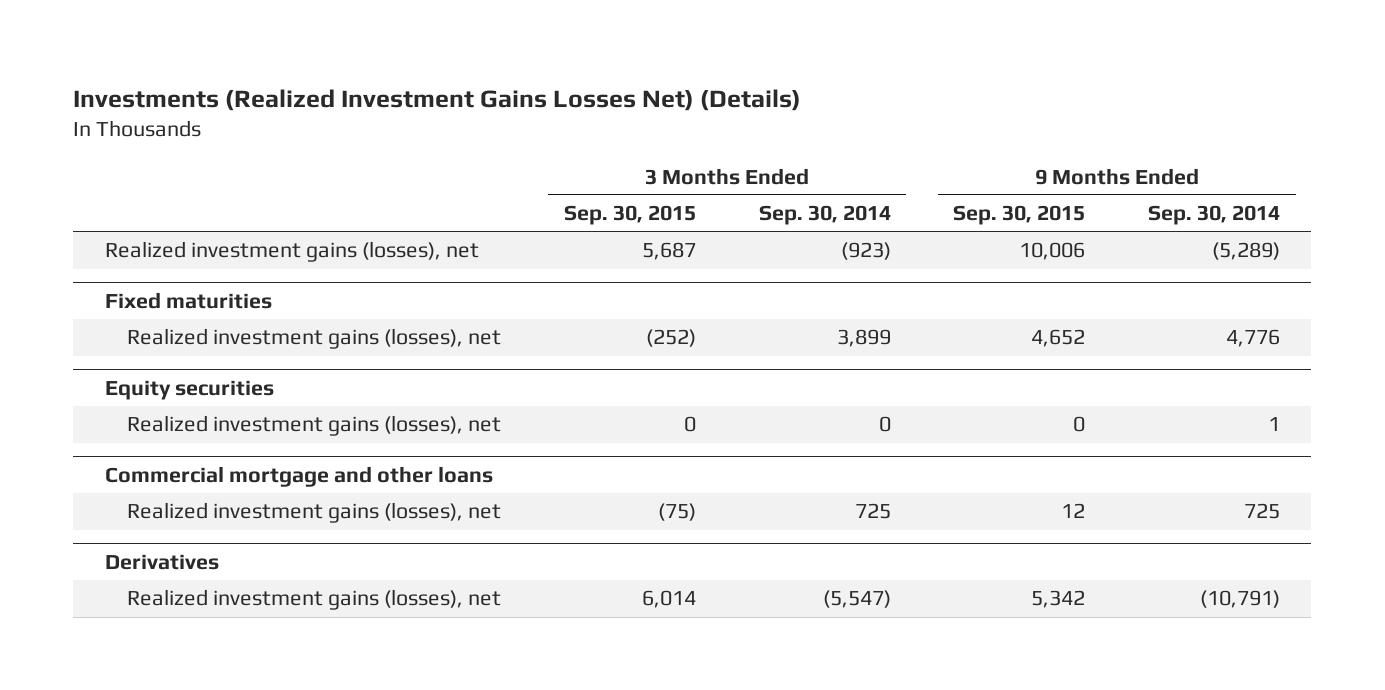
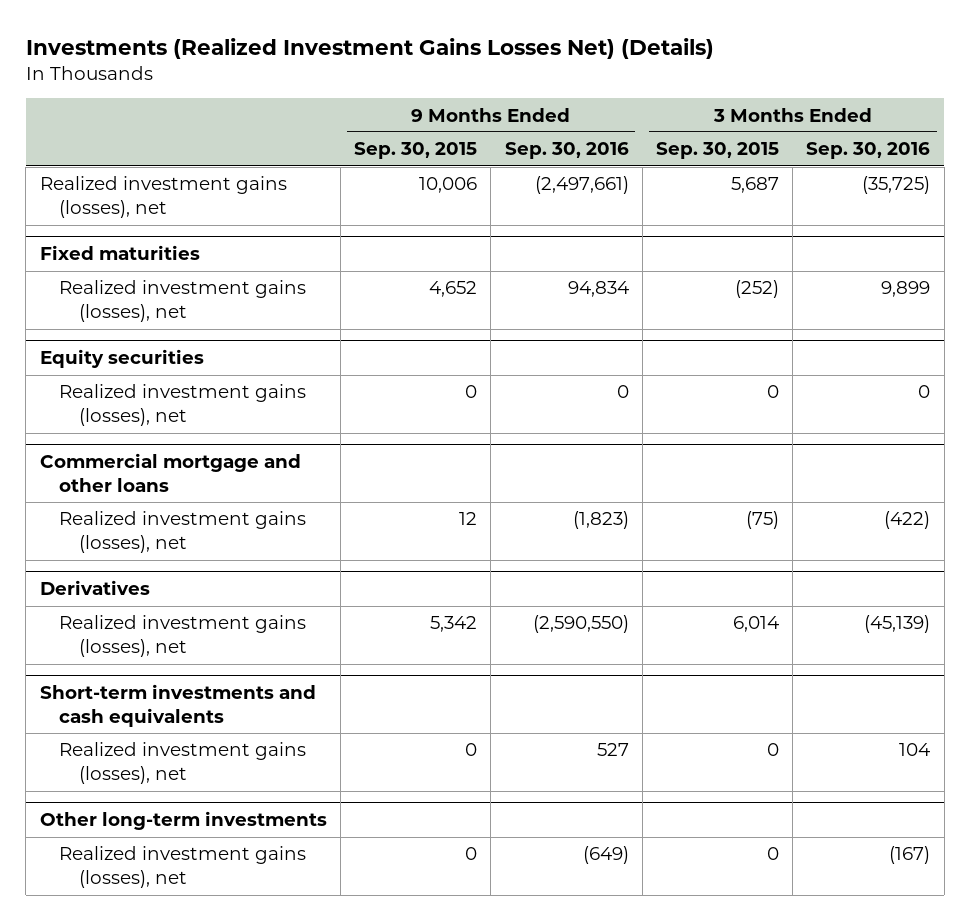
- | 3 Months Ended Sep. 30, 2015 | 3 Months Ended Sep. 30, 2014 | 9 Months Ended Sep. 30, 2015 | 9 Months Ended Sep. 30, 2014
+ | 9 Months Ended Sep. 30, 2015 | 9 Months Ended Sep. 30, 2016 | 3 Months Ended Sep. 30, 2015 | 3 Months Ended Sep. 30, 2016
+ Short-term investments and cash equivalents
+ Realized investment gains (losses), net | 0 | 527 | 0 | 104
+ Other long-term investments
+ Realized investment gains (losses), net | 0 | (649) | 0 | (167)

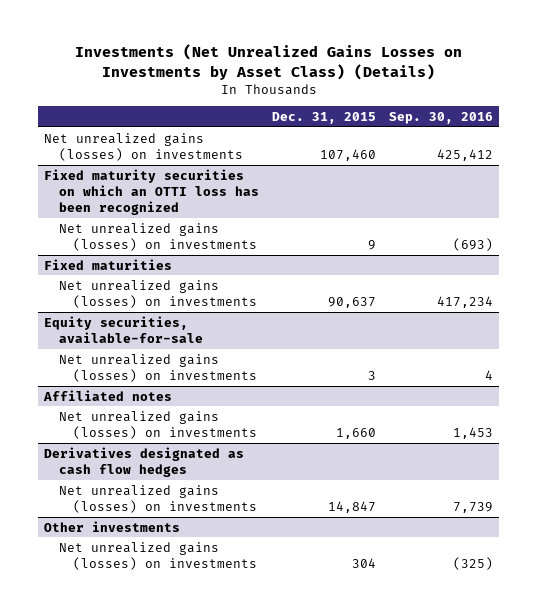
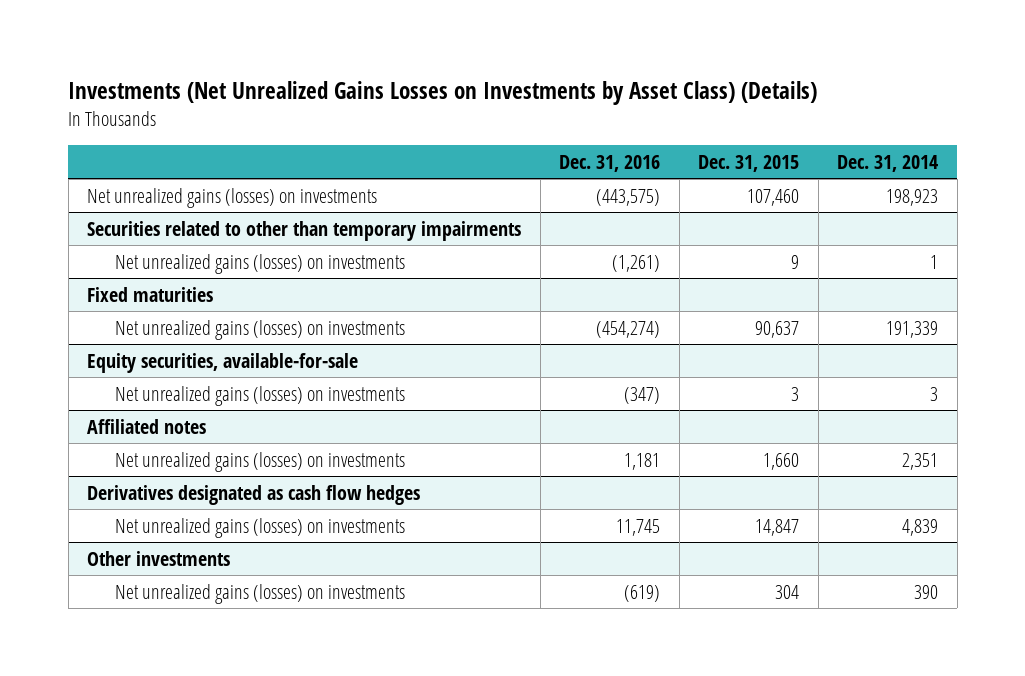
- | Dec. 31, 2015 | Sep. 30, 2016
+ | Dec. 31, 2016 | Dec. 31, 2015 | Dec. 31, 2014
- Fixed maturity securities on which an OTTI loss has been recognized
+ Securities related to other than temporary impairments

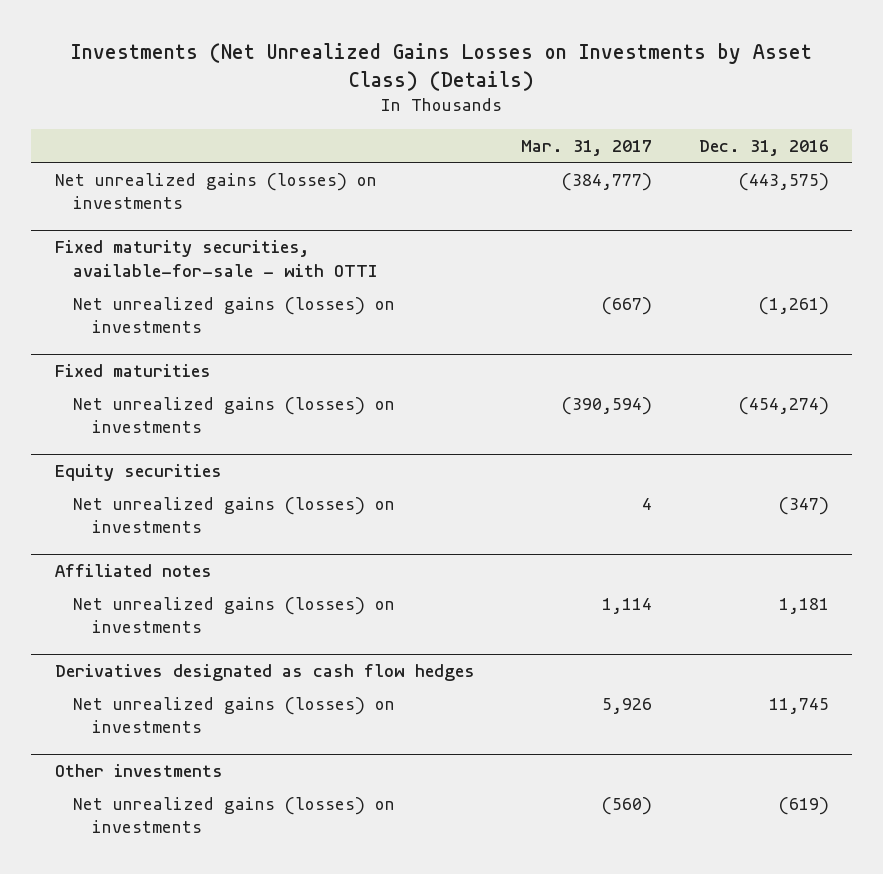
- | Dec. 31, 2016 | Dec. 31, 2015 | Dec. 31, 2014
+ | Mar. 31, 2017 | Dec. 31, 2016
- Securities related to other than temporary impairments
+ Fixed maturity securities, available-for-sale - with OTTI
- Equity securities, available-for-sale
+ Equity securities

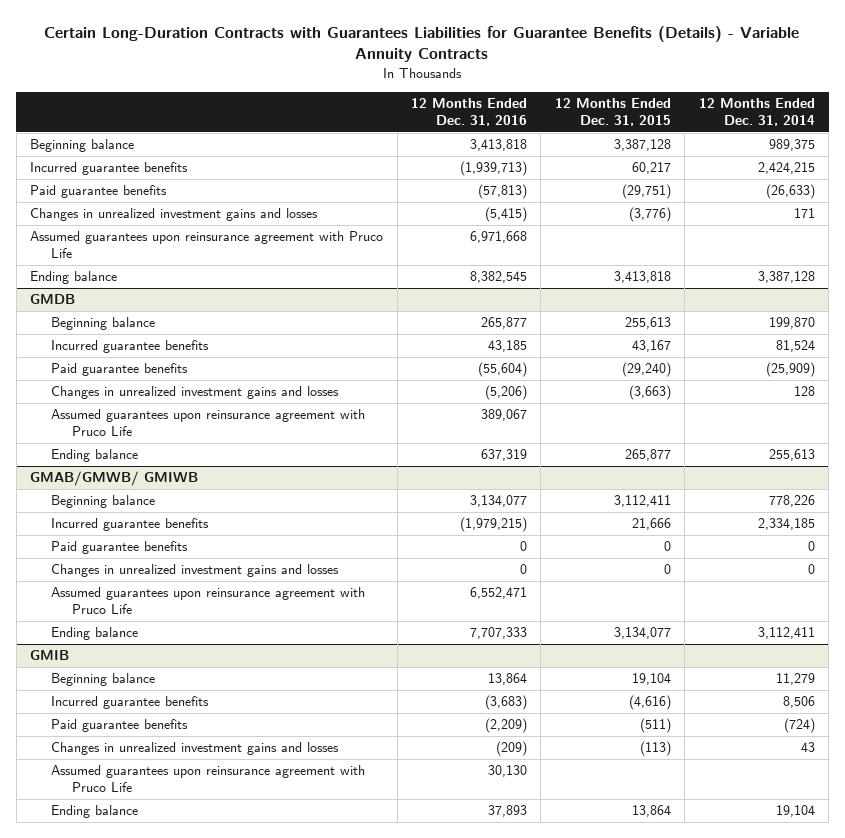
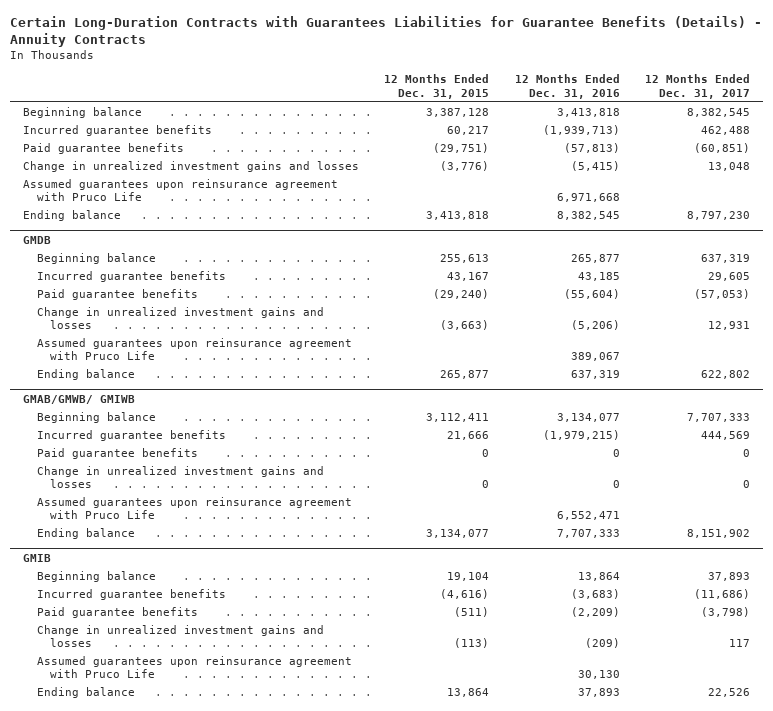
- Certain Long-Duration Contracts with Guarantees Liabilities for Guarantee Benefits (Details) - Variable Annuity Contracts
+ Certain Long-Duration Contracts with Guarantees Liabilities for Guarantee Benefits (Details) - Annuity Contracts
- | 12 Months Ended Dec. 31, 2016 | 12 Months Ended Dec. 31, 2015 | 12 Months Ended Dec. 31, 2014
+ | 12 Months Ended Dec. 31, 2015 | 12 Months Ended Dec. 31, 2016 | 12 Months Ended Dec. 31, 2017
- Changes in unrealized investment gains and losses | (5,415) | (3,776) | 171
+ Change in unrealized investment gains and losses | (3,776) | (5,415) | 13,048
@ GMDB
- Changes in unrealized investment gains and losses | (5,206) | (3,663) | 128
+ Change in unrealized investment gains and losses | (3,663) | (5,206) | 12,931
@ GMAB/GMWB/ GMIWB
- Changes in unrealized investment gains and losses | 0 | 0 | 0
+ Change in unrealized investment gains and losses | 0 | 0 | 0
@ GMIB
- Changes in unrealized investment gains and losses | (209) | (113) | 43
+ Change in unrealized investment gains and losses | (113) | (209) | 117

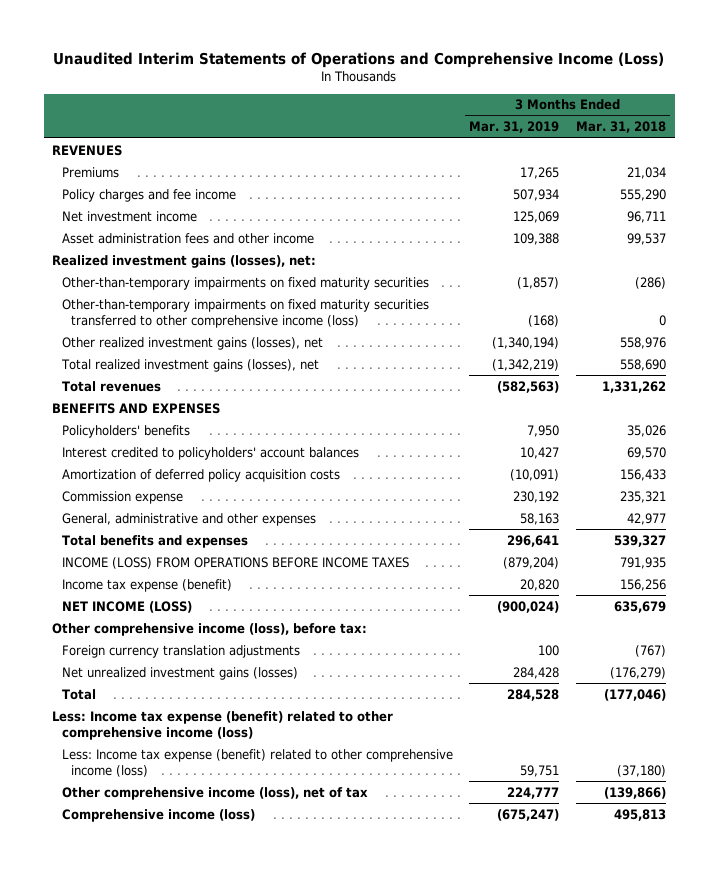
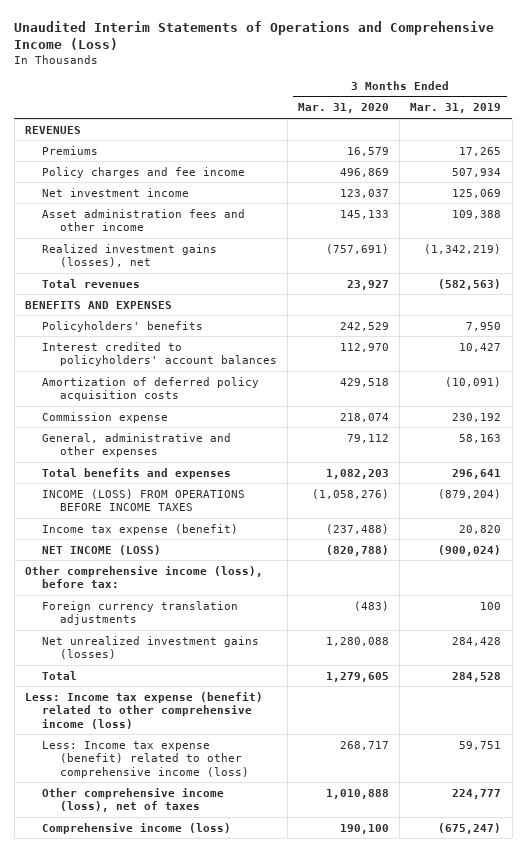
- | 3 Months Ended Mar. 31, 2019 | 3 Months Ended Mar. 31, 2018
+ | 3 Months Ended Mar. 31, 2020 | 3 Months Ended Mar. 31, 2019
- Realized investment gains (losses), net:
- Other-than-temporary impairments on fixed maturity securities | (1,857) | (286)
- Other-than-temporary impairments on fixed maturity securities transferred to other comprehensive income (loss) | (168) | 0
- Other realized investment gains (losses), net | (1,340,194) | 558,976
- Total realized investment gains (losses), net | (1,342,219) | 558,690
+ Realized investment gains (losses), net | (757,691) | (1,342,219)
- Other comprehensive income (loss), net of tax | 224,777 | (139,866)
+ Other comprehensive income (loss), net of taxes | 1,010,888 | 224,777

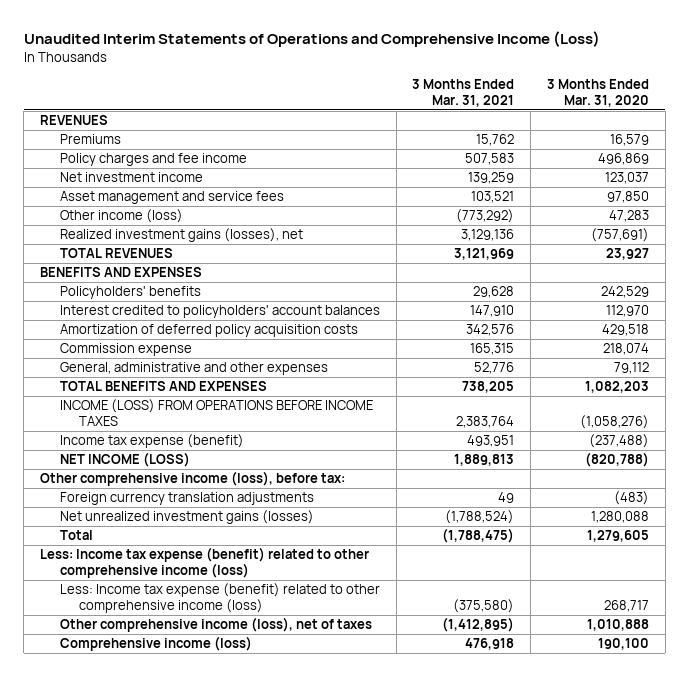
- | 3 Months Ended Mar. 31, 2020 | 3 Months Ended Mar. 31, 2019
+ | 3 Months Ended Mar. 31, 2021 | 3 Months Ended Mar. 31, 2020
- Asset administration fees and other income | 145,133 | 109,388
+ Asset management and service fees | 103,521 | 97,850
+ Other income (loss) | (773,292) | 47,283
- Total revenues | 23,927 | (582,563)
+ TOTAL REVENUES | 3,121,969 | 23,927
- Total benefits and expenses | 1,082,203 | 296,641
+ TOTAL BENEFITS AND EXPENSES | 738,205 | 1,082,203

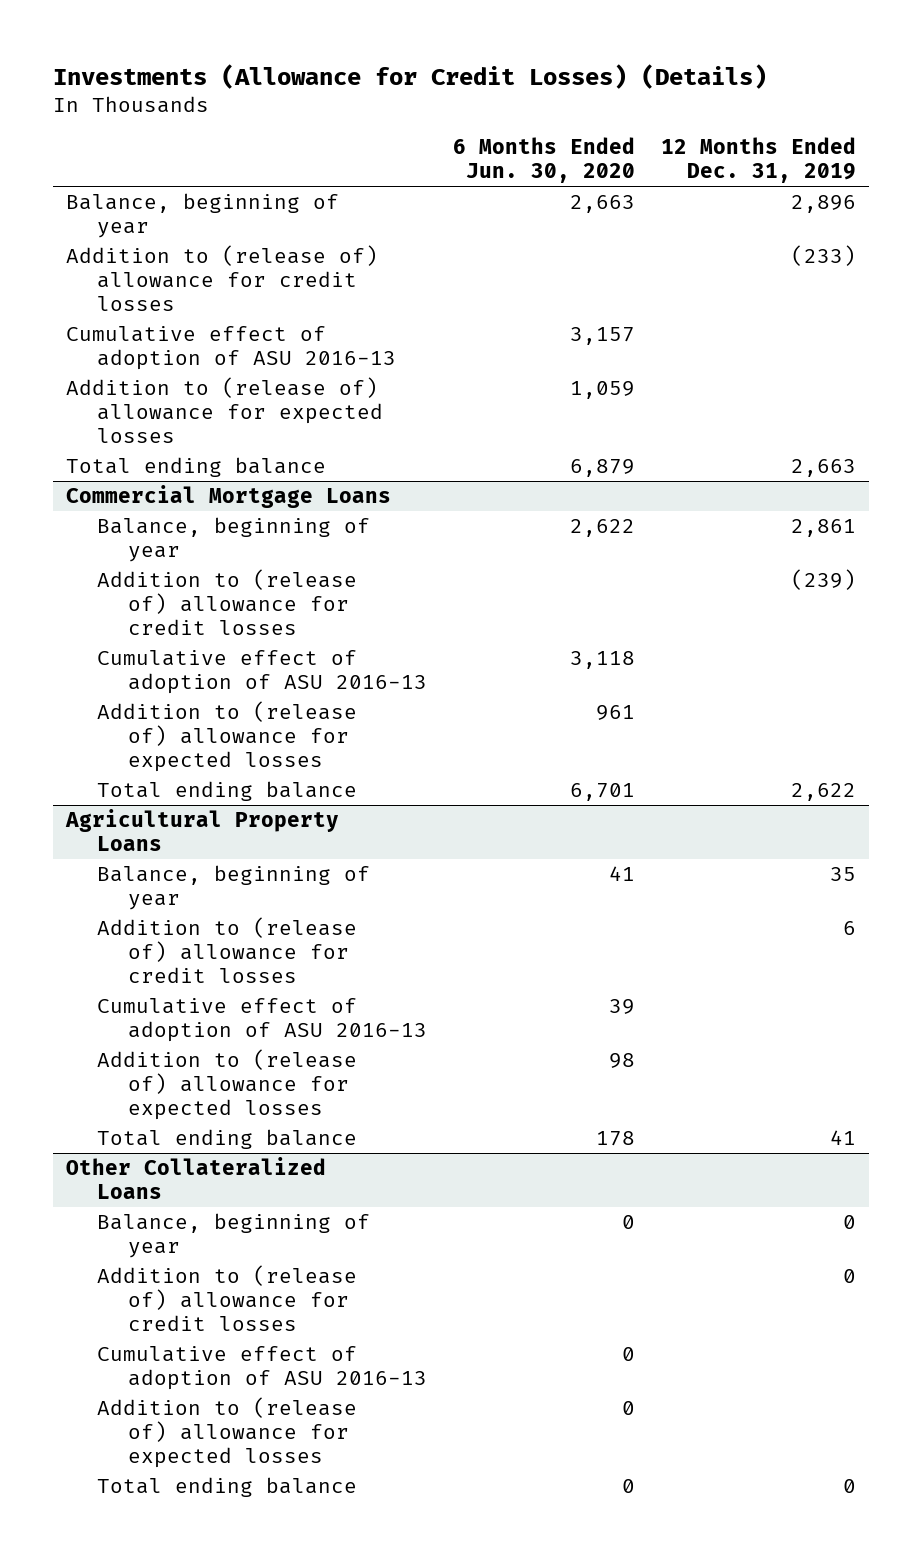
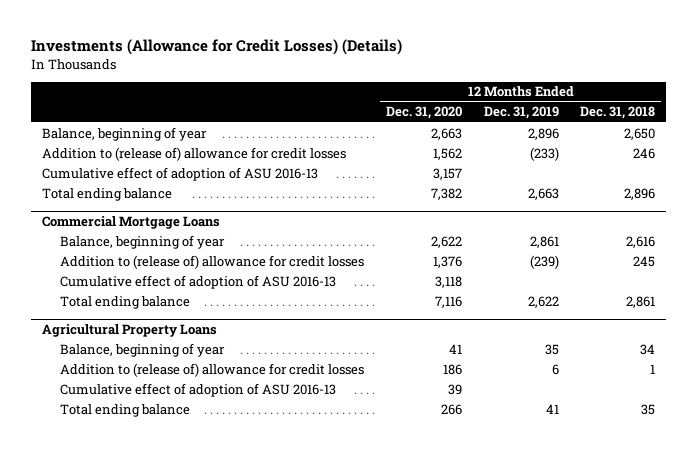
- | 6 Months Ended Jun. 30, 2020 | 12 Months Ended Dec. 31, 2019
+ | 12 Months Ended Dec. 31, 2020 | 12 Months Ended Dec. 31, 2019 | 12 Months Ended Dec. 31, 2018
- Addition to (release of) allowance for expected losses | 1,059 |
@ Commercial Mortgage Loans
- Addition to (release of) allowance for expected losses | 961 |
@ Agricultural Property Loans
- Addition to (release of) allowance for expected losses | 98 |
- Other Collateralized Loans
- Balance, beginning of year | 0 | 0
- Addition to (release of) allowance for credit losses | | 0
- Cumulative effect of adoption of ASU 2016-13 | 0 |
- Addition to (release of) allowance for expected losses | 0 |
- Total ending balance | 0 | 0

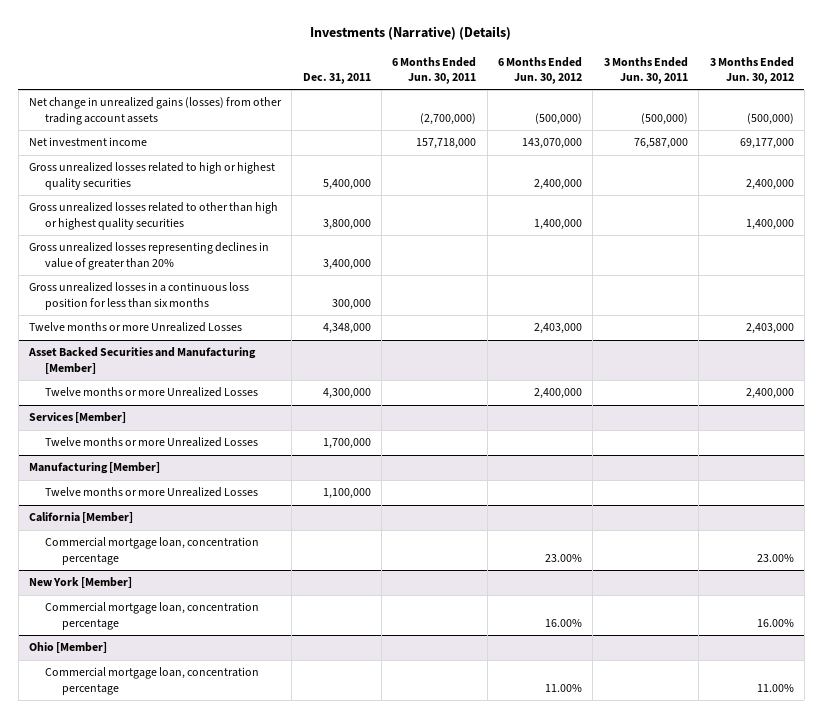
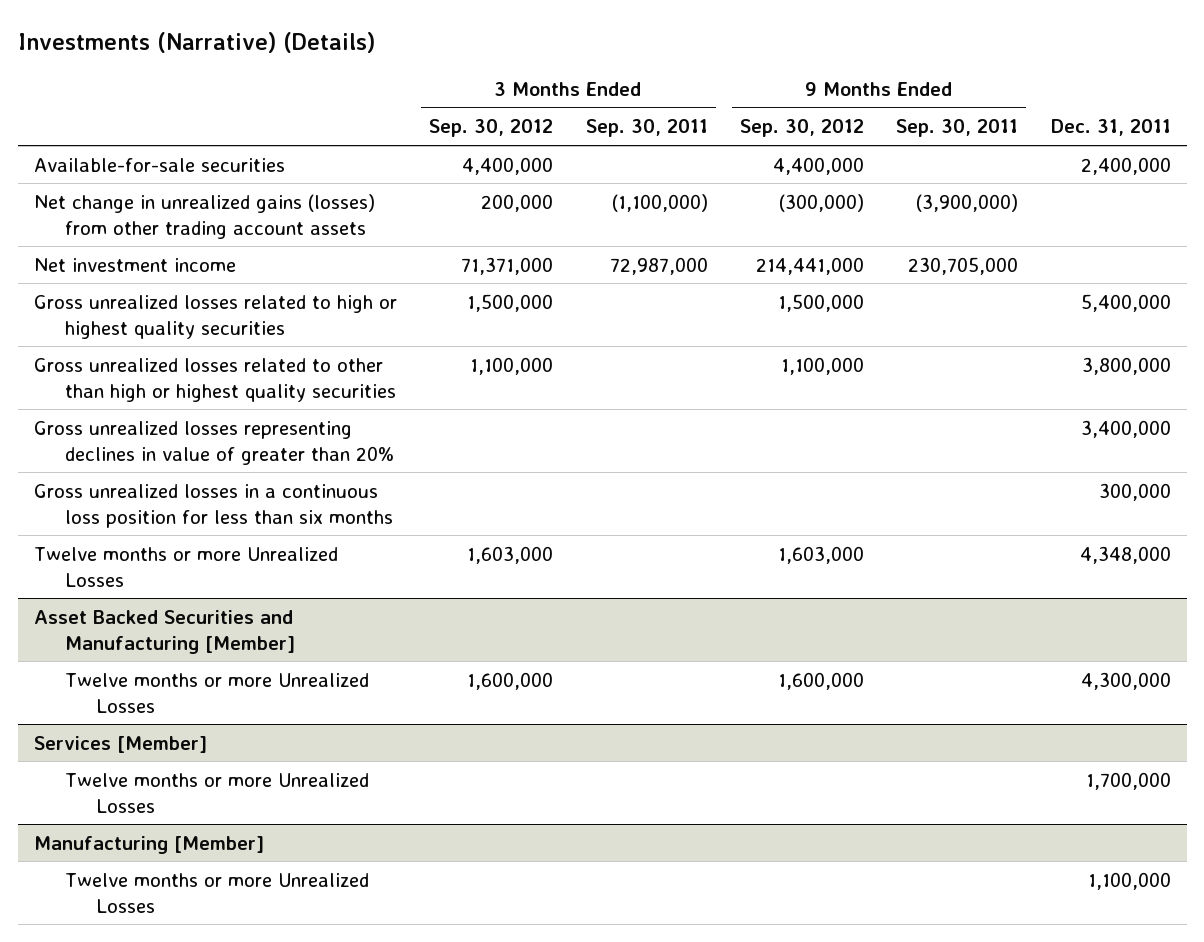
- | Dec. 31, 2011 | 6 Months Ended Jun. 30, 2011 | 6 Months Ended Jun. 30, 2012 | 3 Months Ended Jun. 30, 2011 | 3 Months Ended Jun. 30, 2012
+ | 3 Months Ended Sep. 30, 2012 | 3 Months Ended Sep. 30, 2011 | 9 Months Ended Sep. 30, 2012 | 9 Months Ended Sep. 30, 2011 | Dec. 31, 2011
+ Available-for-sale securities | 4,400,000 | | 4,400,000 | | 2,400,000
- California [Member]
- Commercial mortgage loan, concentration percentage | | | 23.00% | | 23.00%
- New York [Member]
- Commercial mortgage loan, concentration percentage | | | 16.00% | | 16.00%
- Ohio [Member]
- Commercial mortgage loan, concentration percentage | | | 11.00% | | 11.00%

